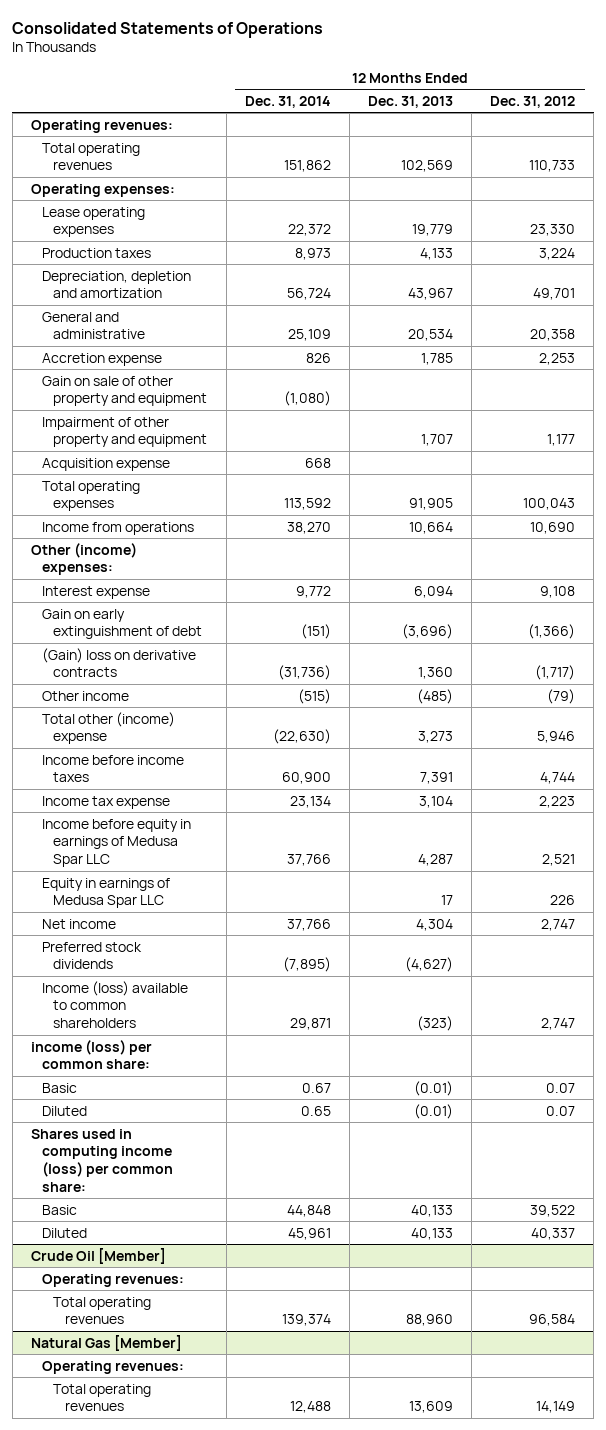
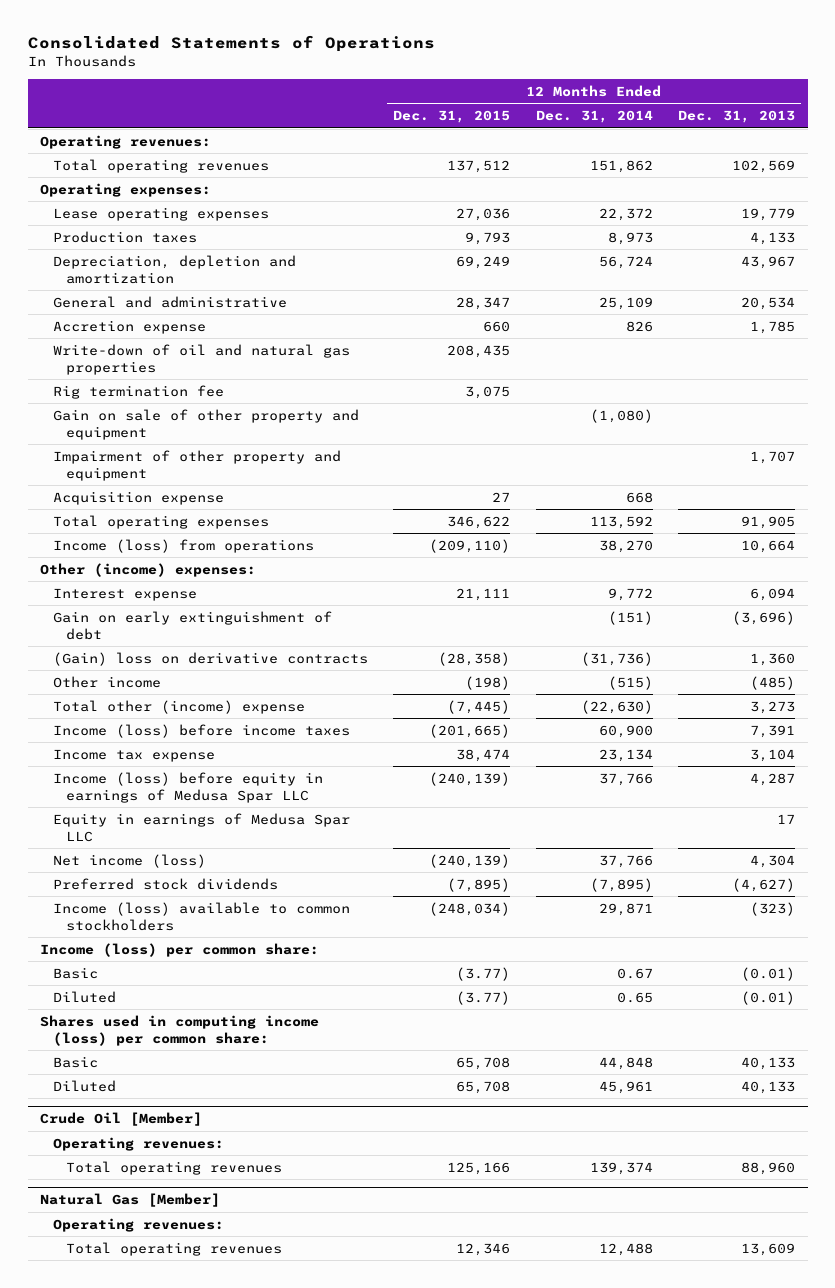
- | 12 Months Ended Dec. 31, 2014 | 12 Months Ended Dec. 31, 2013 | 12 Months Ended Dec. 31, 2012
+ | 12 Months Ended Dec. 31, 2015 | 12 Months Ended Dec. 31, 2014 | 12 Months Ended Dec. 31, 2013
+ Write-down of oil and natural gas properties | 208,435 | |
+ Rig termination fee | 3,075 | |
- Income from operations | 38,270 | 10,664 | 10,690
+ Income (loss) from operations | (209,110) | 38,270 | 10,664
- Income before income taxes | 60,900 | 7,391 | 4,744
+ Income (loss) before income taxes | (201,665) | 60,900 | 7,391
- Income before equity in earnings of Medusa Spar LLC | 37,766 | 4,287 | 2,521
+ Income (loss) before equity in earnings of Medusa Spar LLC | (240,139) | 37,766 | 4,287
- Net income | 37,766 | 4,304 | 2,747
+ Net income (loss) | (240,139) | 37,766 | 4,304
- Income (loss) available to common shareholders | 29,871 | (323) | 2,747
- income (loss) per common share:
+ Income (loss) available to common stockholders | (248,034) | 29,871 | (323)
+ Income (loss) per common share:

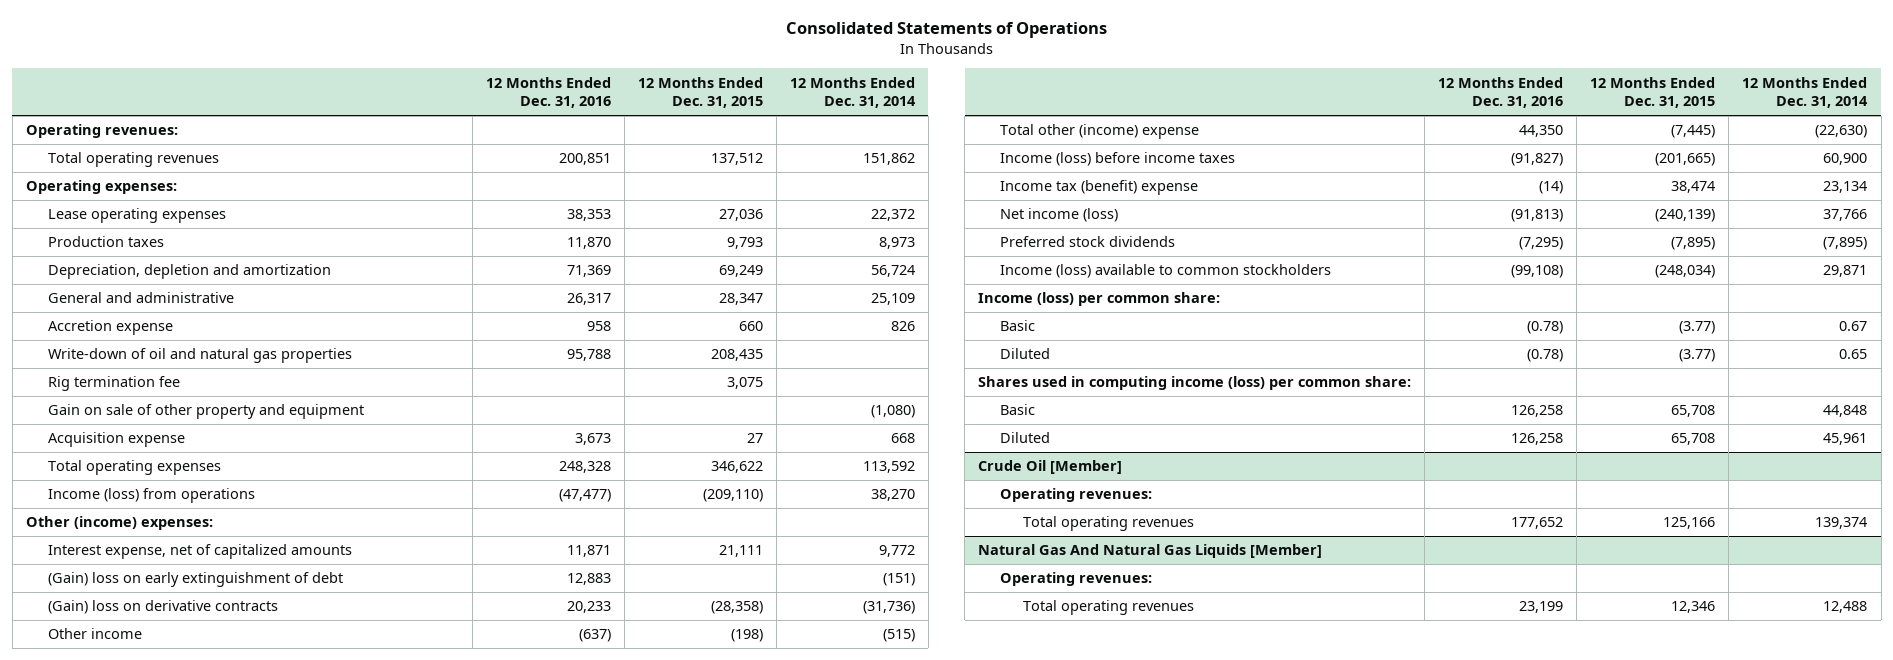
- | 12 Months Ended Dec. 31, 2015 | 12 Months Ended Dec. 31, 2014 | 12 Months Ended Dec. 31, 2013
+ | 12 Months Ended Dec. 31, 2016 | 12 Months Ended Dec. 31, 2015 | 12 Months Ended Dec. 31, 2014
- Impairment of other property and equipment | | | 1,707
- Interest expense | 21,111 | 9,772 | 6,094
- Gain on early extinguishment of debt | | (151) | (3,696)
+ Interest expense, net of capitalized amounts | 11,871 | 21,111 | 9,772
+ (Gain) loss on early extinguishment of debt | 12,883 | | (151)
- Income tax expense | 38,474 | 23,134 | 3,104
- Income (loss) before equity in earnings of Medusa Spar LLC | (240,139) | 37,766 | 4,287
- Equity in earnings of Medusa Spar LLC | | | 17
+ Income tax (benefit) expense | (14) | 38,474 | 23,134
- Natural Gas [Member]
+ Natural Gas And Natural Gas Liquids [Member]

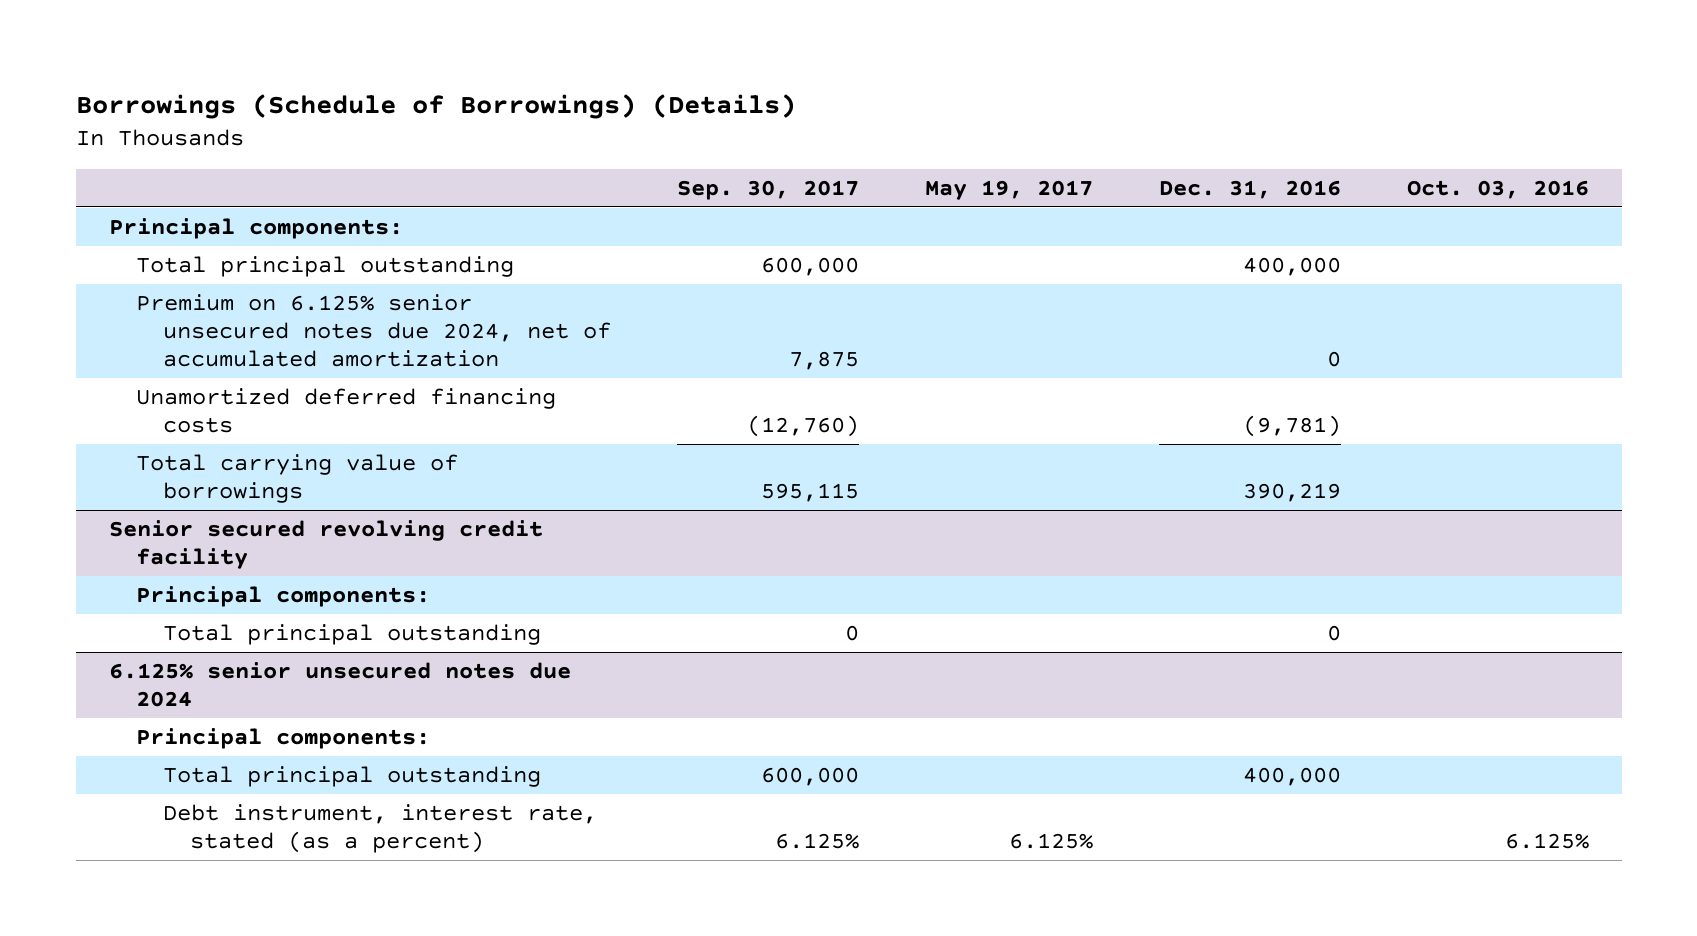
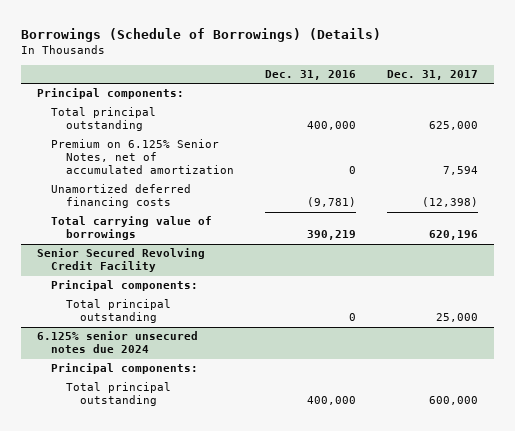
- | Sep. 30, 2017 | May 19, 2017 | Dec. 31, 2016 | Oct. 03, 2016
+ | Dec. 31, 2016 | Dec. 31, 2017
- Premium on 6.125% senior unsecured notes due 2024, net of accumulated amortization | 7,875 | | 0 |
+ Premium on 6.125% Senior Notes, net of accumulated amortization | 0 | 7,594
- Senior secured revolving credit facility
+ Senior Secured Revolving Credit Facility
@ 6.125% senior unsecured notes due 2024
- Debt instrument, interest rate, stated (as a percent) | 6.125% | 6.125% | | 6.125%

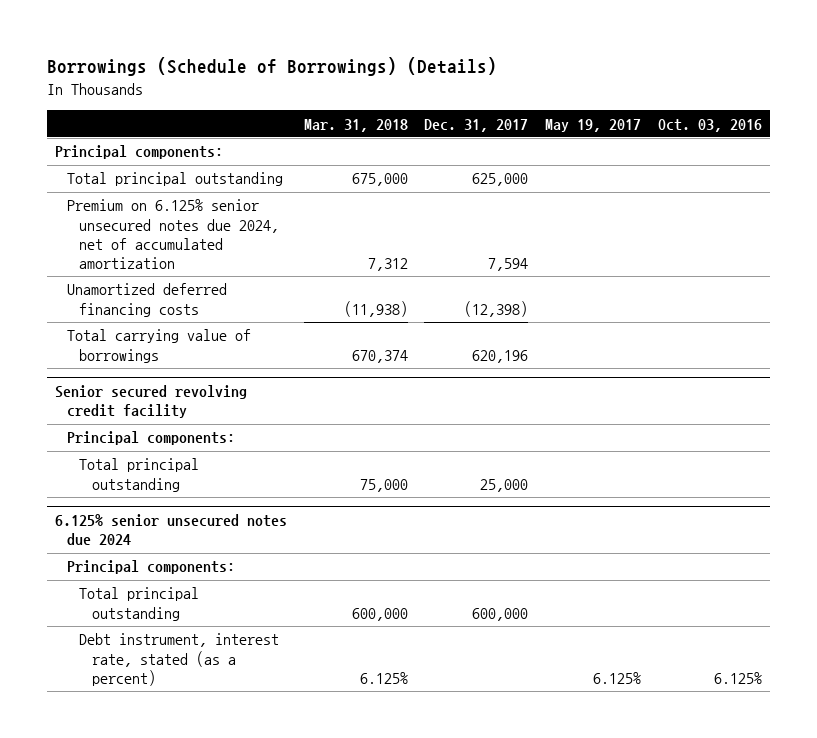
- | Dec. 31, 2016 | Dec. 31, 2017
+ | Mar. 31, 2018 | Dec. 31, 2017 | May 19, 2017 | Oct. 03, 2016
- Premium on 6.125% Senior Notes, net of accumulated amortization | 0 | 7,594
+ Premium on 6.125% senior unsecured notes due 2024, net of accumulated amortization | 7,312 | 7,594 | |
- Senior Secured Revolving Credit Facility
+ Senior secured revolving credit facility
@ 6.125% senior unsecured notes due 2024
+ Debt instrument, interest rate, stated (as a percent) | 6.125% | | 6.125% | 6.125%

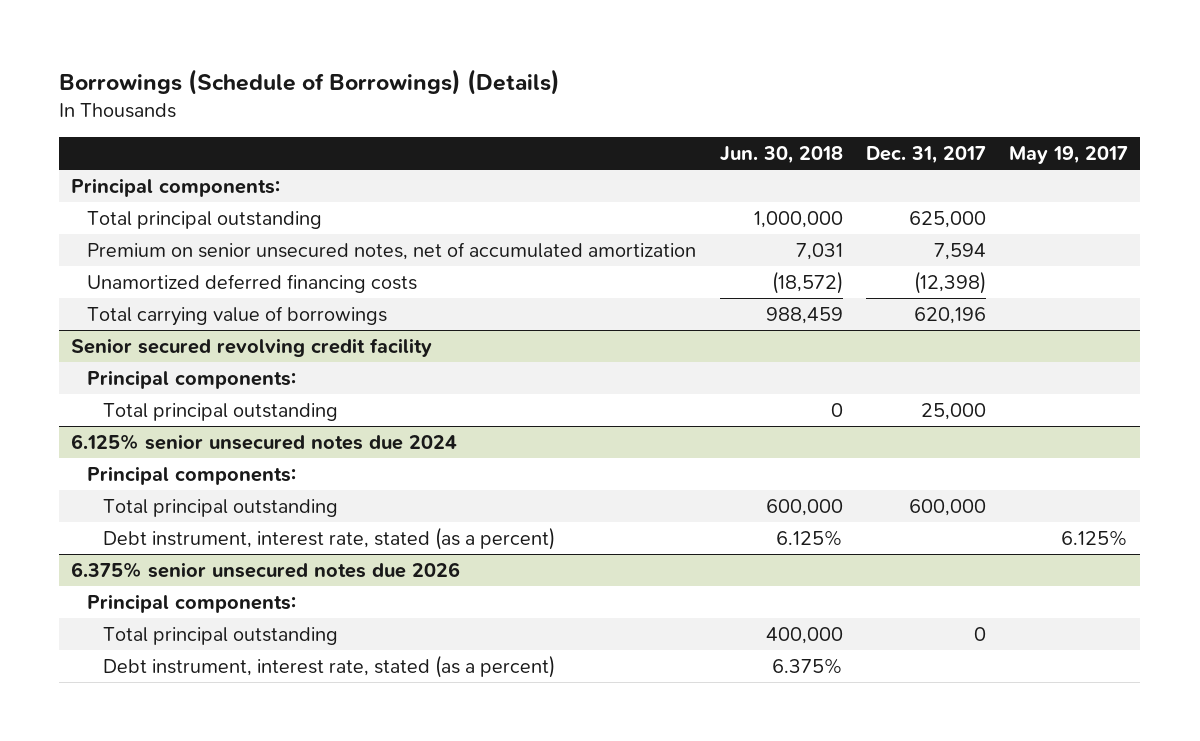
- | Mar. 31, 2018 | Dec. 31, 2017 | May 19, 2017 | Oct. 03, 2016
+ | Jun. 30, 2018 | Dec. 31, 2017 | May 19, 2017
- Premium on 6.125% senior unsecured notes due 2024, net of accumulated amortization | 7,312 | 7,594 | |
+ Premium on senior unsecured notes, net of accumulated amortization | 7,031 | 7,594 |
+ 6.375% senior unsecured notes due 2026
+ Principal components:
+ Total principal outstanding | 400,000 | 0 |
+ Debt instrument, interest rate, stated (as a percent) | 6.375% | |

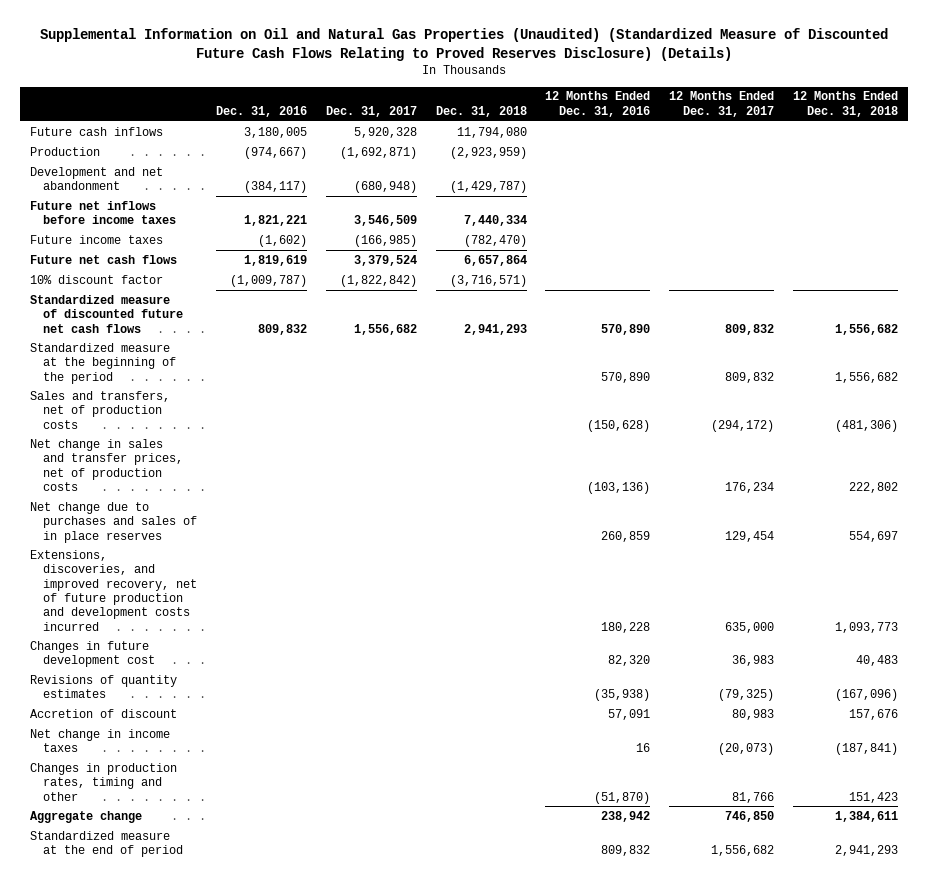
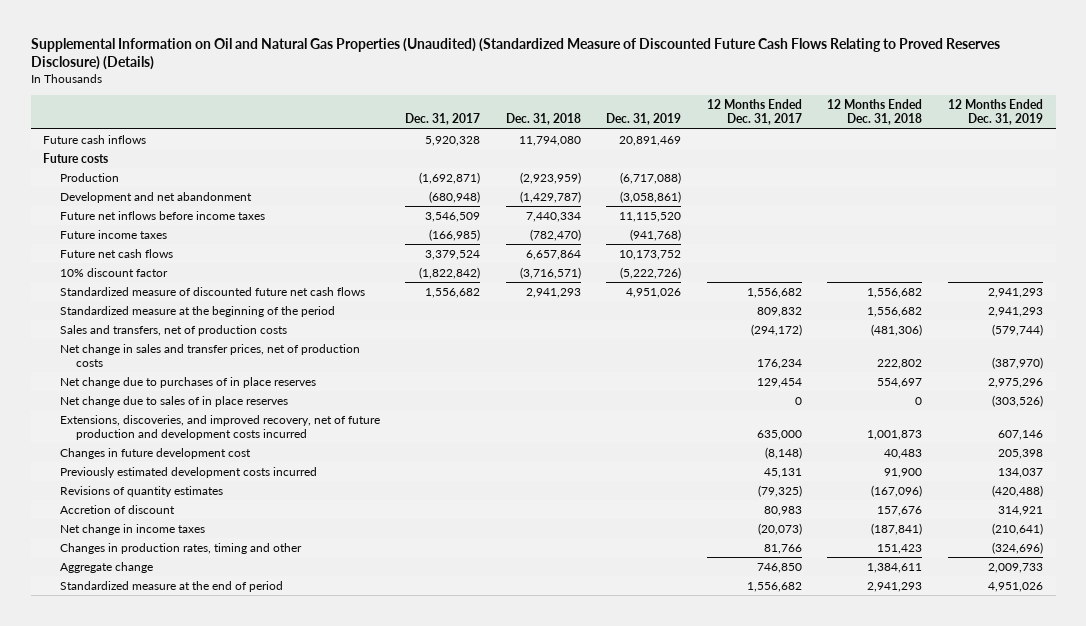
- | Dec. 31, 2016 | Dec. 31, 2017 | Dec. 31, 2018 | 12 Months Ended Dec. 31, 2016 | 12 Months Ended Dec. 31, 2017 | 12 Months Ended Dec. 31, 2018
+ | Dec. 31, 2017 | Dec. 31, 2018 | Dec. 31, 2019 | 12 Months Ended Dec. 31, 2017 | 12 Months Ended Dec. 31, 2018 | 12 Months Ended Dec. 31, 2019
+ Future costs
- Standardized measure of discounted future net cash flows | 809,832 | 1,556,682 | 2,941,293 | 570,890 | 809,832 | 1,556,682
+ Standardized measure of discounted future net cash flows | 1,556,682 | 2,941,293 | 4,951,026 | 1,556,682 | 1,556,682 | 2,941,293
- Net change due to purchases and sales of in place reserves | | | | 260,859 | 129,454 | 554,697
- Extensions, discoveries, and improved recovery, net of future production and development costs incurred | | | | 180,228 | 635,000 | 1,093,773
- Changes in future development cost | | | | 82,320 | 36,983 | 40,483
+ Net change due to purchases of in place reserves | | | | 129,454 | 554,697 | 2,975,296
+ Net change due to sales of in place reserves | | | | 0 | 0 | (303,526)
+ Extensions, discoveries, and improved recovery, net of future production and development costs incurred | | | | 635,000 | 1,001,873 | 607,146
+ Changes in future development cost | | | | (8,148) | 40,483 | 205,398
+ Previously estimated development costs incurred | | | | 45,131 | 91,900 | 134,037

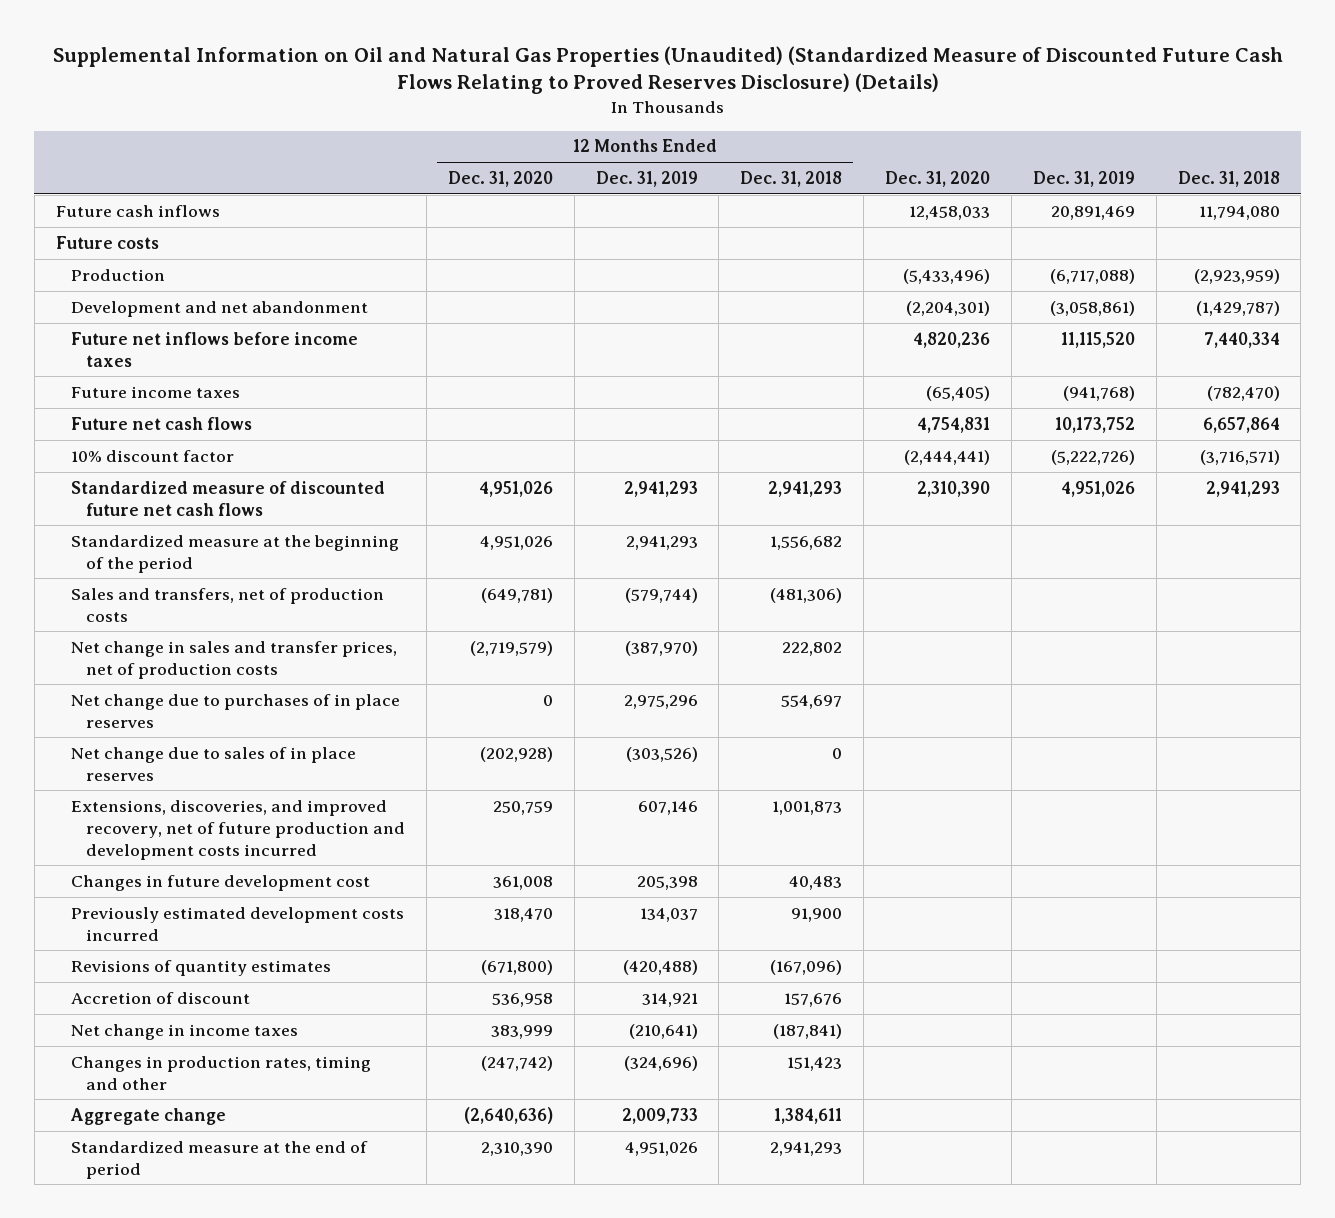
- | Dec. 31, 2017 | Dec. 31, 2018 | Dec. 31, 2019 | 12 Months Ended Dec. 31, 2017 | 12 Months Ended Dec. 31, 2018 | 12 Months Ended Dec. 31, 2019
+ | 12 Months Ended Dec. 31, 2020 | 12 Months Ended Dec. 31, 2019 | 12 Months Ended Dec. 31, 2018 | Dec. 31, 2020 | Dec. 31, 2019 | Dec. 31, 2018
- Standardized measure of discounted future net cash flows | 1,556,682 | 2,941,293 | 4,951,026 | 1,556,682 | 1,556,682 | 2,941,293
+ Standardized measure of discounted future net cash flows | 4,951,026 | 2,941,293 | 2,941,293 | 2,310,390 | 4,951,026 | 2,941,293

